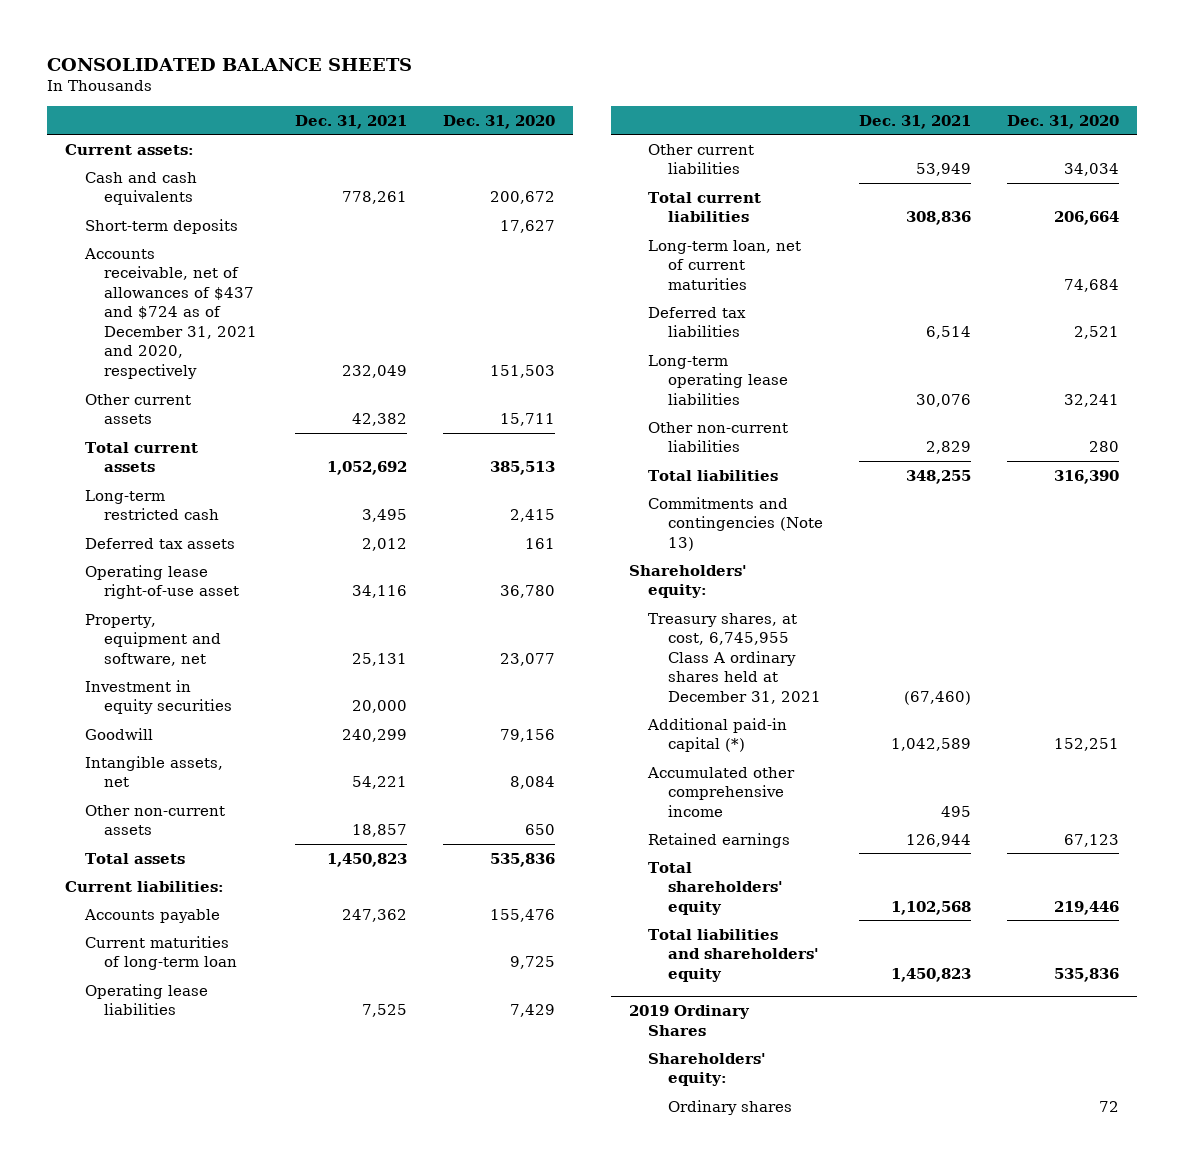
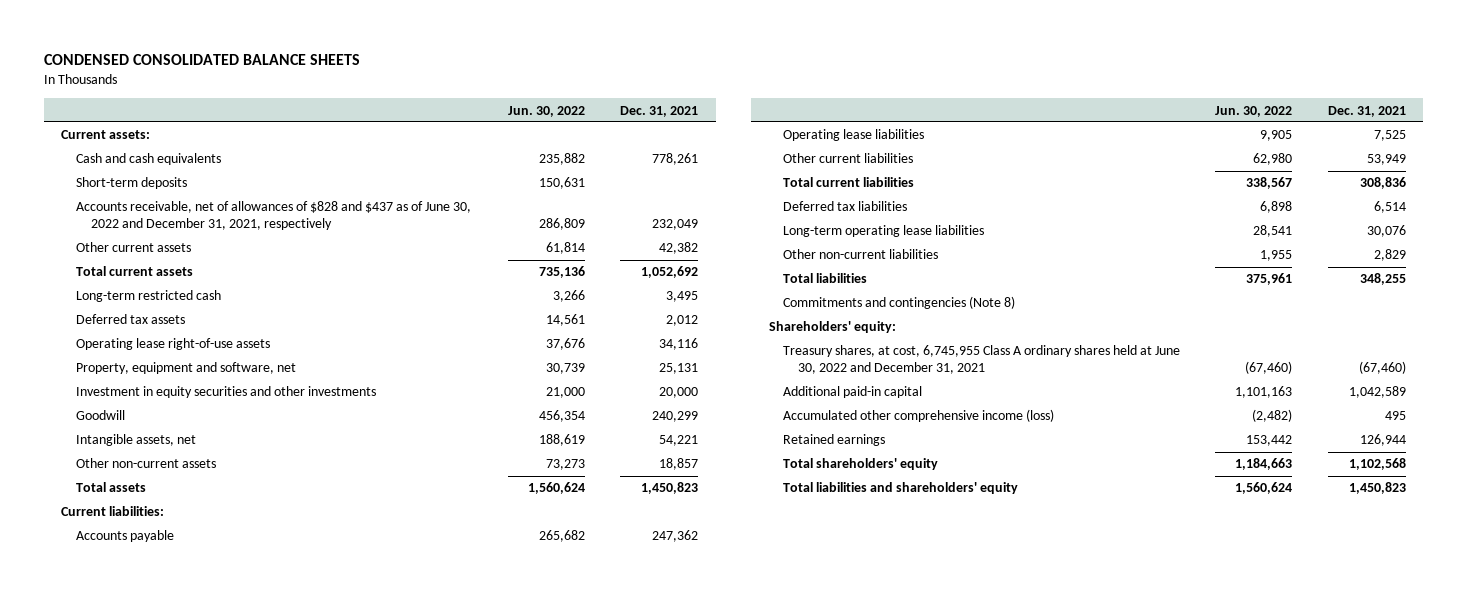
- CONSOLIDATED BALANCE SHEETS
+ CONDENSED CONSOLIDATED BALANCE SHEETS
- | Dec. 31, 2021 | Dec. 31, 2020
+ | Jun. 30, 2022 | Dec. 31, 2021
- Accounts receivable, net of allowances of $437 and $724 as of December 31, 2021 and 2020, respectively | 232,049 | 151,503
+ Accounts receivable, net of allowances of $828 and $437 as of June 30, 2022 and December 31, 2021, respectively | 286,809 | 232,049
- Operating lease right-of-use asset | 34,116 | 36,780
+ Operating lease right-of-use assets | 37,676 | 34,116
- Investment in equity securities | 20,000 |
+ Investment in equity securities and other investments | 21,000 | 20,000
- Current maturities of long-term loan | | 9,725
- Long-term loan, net of current maturities | | 74,684
- Commitments and contingencies (Note 13)
+ Commitments and contingencies (Note 8)
- Treasury shares, at cost, 6,745,955 Class A ordinary shares held at December 31, 2021 | (67,460) |
- Additional paid-in capital (*) | 1,042,589 | 152,251
- Accumulated other comprehensive income | 495 |
+ Treasury shares, at cost, 6,745,955 Class A ordinary shares held at June 30, 2022 and December 31, 2021 | (67,460) | (67,460)
+ Additional paid-in capital | 1,101,163 | 1,042,589
+ Accumulated other comprehensive income (loss) | (2,482) | 495
- 2019 Ordinary Shares
- Shareholders' equity:
- Ordinary shares | | 72

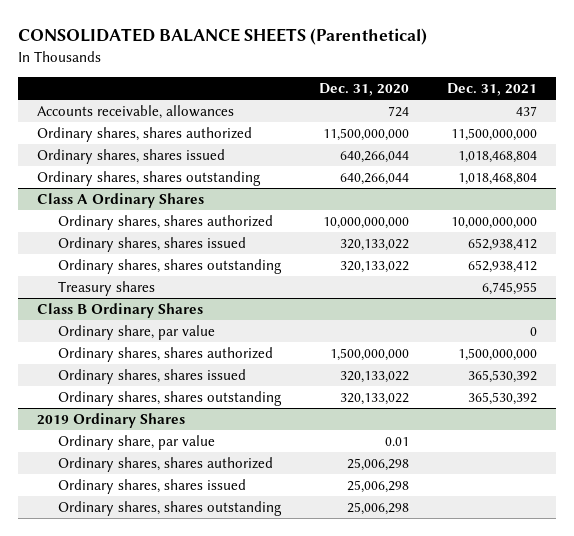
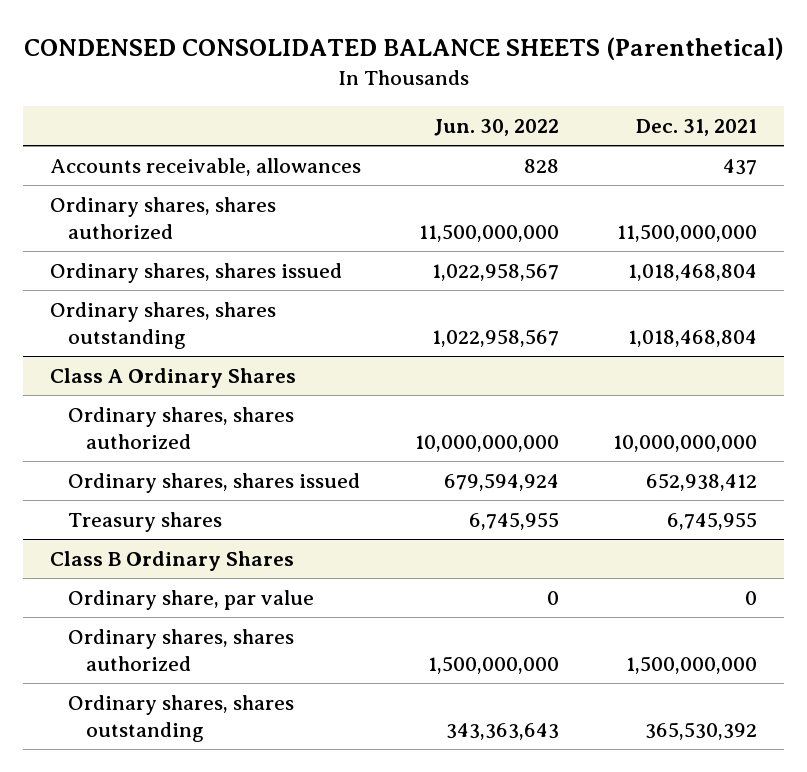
- CONSOLIDATED BALANCE SHEETS (Parenthetical)
+ CONDENSED CONSOLIDATED BALANCE SHEETS (Parenthetical)
- | Dec. 31, 2020 | Dec. 31, 2021
+ | Jun. 30, 2022 | Dec. 31, 2021
@ Class A Ordinary Shares
- Ordinary shares, shares outstanding | 320,133,022 | 652,938,412
@ Class B Ordinary Shares
- Ordinary shares, shares issued | 320,133,022 | 365,530,392
- 2019 Ordinary Shares
- Ordinary share, par value | 0.01 |
- Ordinary shares, shares authorized | 25,006,298 |
- Ordinary shares, shares issued | 25,006,298 |
- Ordinary shares, shares outstanding | 25,006,298 |

